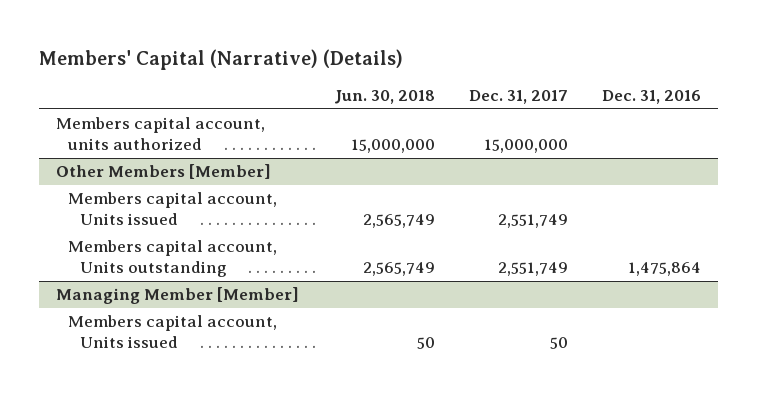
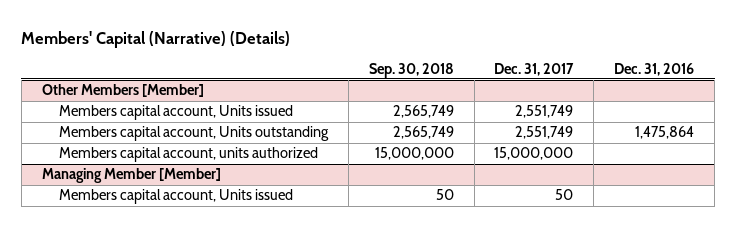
- | Jun. 30, 2018 | Dec. 31, 2017 | Dec. 31, 2016
+ | Sep. 30, 2018 | Dec. 31, 2017 | Dec. 31, 2016
- Members capital account, units authorized | 15,000,000 | 15,000,000 |
@ Other Members [Member]
+ Members capital account, units authorized | 15,000,000 | 15,000,000 |

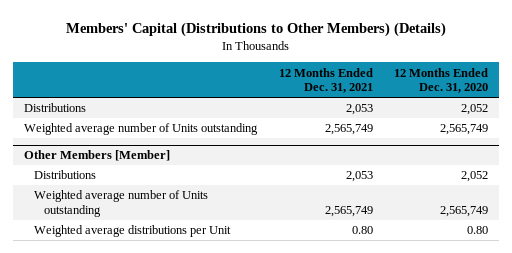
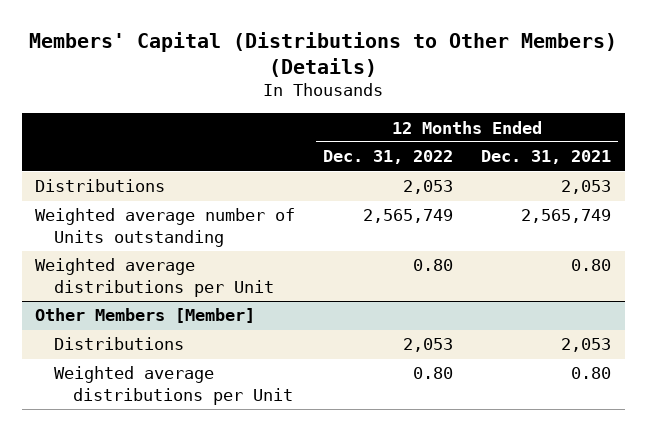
- | 12 Months Ended Dec. 31, 2021 | 12 Months Ended Dec. 31, 2020
+ | 12 Months Ended Dec. 31, 2022 | 12 Months Ended Dec. 31, 2021
+ Weighted average distributions per Unit | 0.80 | 0.80
@ Other Members [Member]
- Weighted average number of Units outstanding | 2,565,749 | 2,565,749

